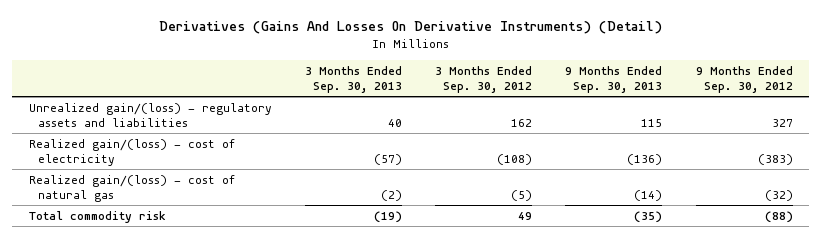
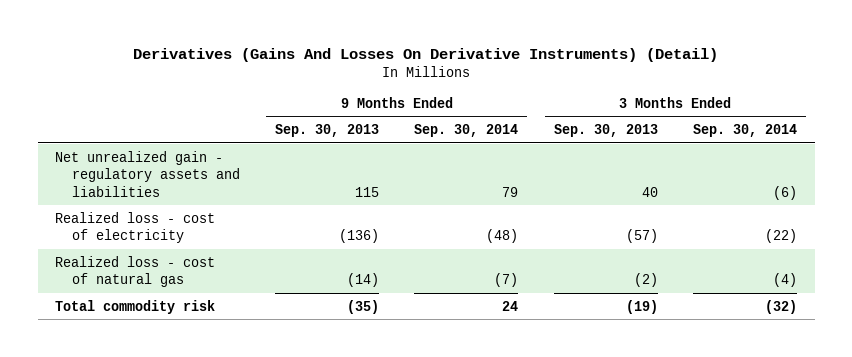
- | 3 Months Ended Sep. 30, 2013 | 3 Months Ended Sep. 30, 2012 | 9 Months Ended Sep. 30, 2013 | 9 Months Ended Sep. 30, 2012
+ | 9 Months Ended Sep. 30, 2013 | 9 Months Ended Sep. 30, 2014 | 3 Months Ended Sep. 30, 2013 | 3 Months Ended Sep. 30, 2014
- Unrealized gain/(loss) - regulatory assets and liabilities | 40 | 162 | 115 | 327
- Realized gain/(loss) - cost of electricity | (57) | (108) | (136) | (383)
- Realized gain/(loss) - cost of natural gas | (2) | (5) | (14) | (32)
+ Net unrealized gain - regulatory assets and liabilities | 115 | 79 | 40 | (6)
+ Realized loss - cost of electricity | (136) | (48) | (57) | (22)
+ Realized loss - cost of natural gas | (14) | (7) | (2) | (4)

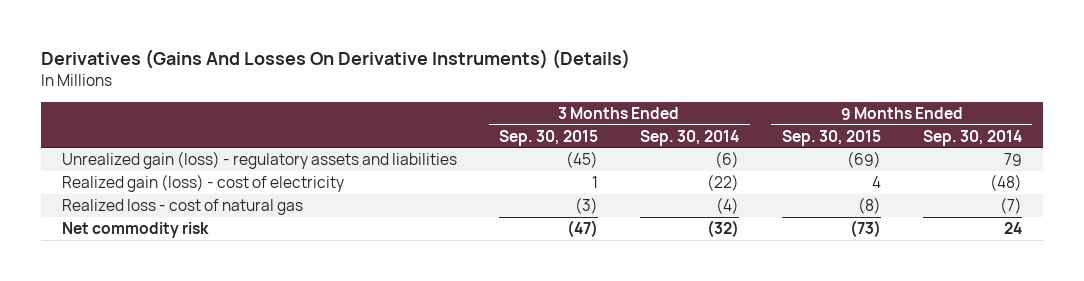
- Derivatives (Gains And Losses On Derivative Instruments) (Detail)
+ Derivatives (Gains And Losses On Derivative Instruments) (Details)
- | 9 Months Ended Sep. 30, 2013 | 9 Months Ended Sep. 30, 2014 | 3 Months Ended Sep. 30, 2013 | 3 Months Ended Sep. 30, 2014
+ | 3 Months Ended Sep. 30, 2015 | 3 Months Ended Sep. 30, 2014 | 9 Months Ended Sep. 30, 2015 | 9 Months Ended Sep. 30, 2014
- Net unrealized gain - regulatory assets and liabilities | 115 | 79 | 40 | (6)
- Realized loss - cost of electricity | (136) | (48) | (57) | (22)
+ Unrealized gain (loss) - regulatory assets and liabilities | (45) | (6) | (69) | 79
+ Realized gain (loss) - cost of electricity | 1 | (22) | 4 | (48)
- Total commodity risk | (35) | 24 | (19) | (32)
+ Net commodity risk | (47) | (32) | (73) | 24

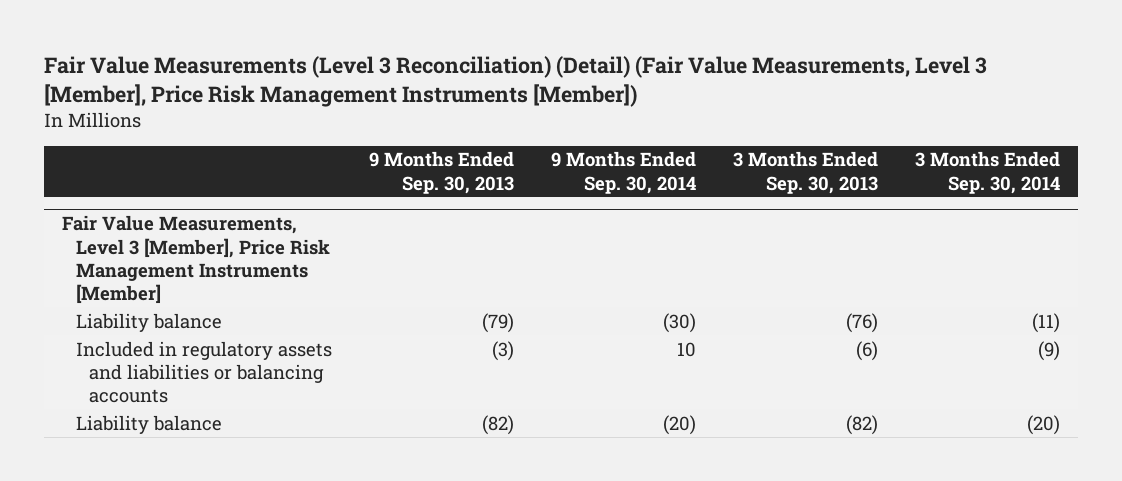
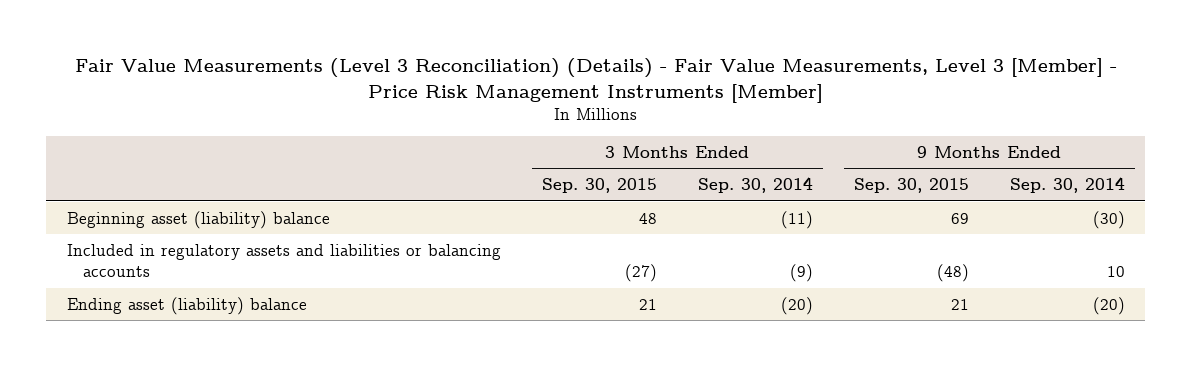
- Fair Value Measurements (Level 3 Reconciliation) (Detail) (Fair Value Measurements, Level 3 [Member], Price Risk Management Instruments [Member])
+ Fair Value Measurements (Level 3 Reconciliation) (Details) - Fair Value Measurements, Level 3 [Member] - Price Risk Management Instruments [Member]
- | 9 Months Ended Sep. 30, 2013 | 9 Months Ended Sep. 30, 2014 | 3 Months Ended Sep. 30, 2013 | 3 Months Ended Sep. 30, 2014
+ | 3 Months Ended Sep. 30, 2015 | 3 Months Ended Sep. 30, 2014 | 9 Months Ended Sep. 30, 2015 | 9 Months Ended Sep. 30, 2014
- Fair Value Measurements, Level 3 [Member], Price Risk Management Instruments [Member]
- Liability balance | (79) | (30) | (76) | (11)
+ Beginning asset (liability) balance | 48 | (11) | 69 | (30)
- Liability balance | (82) | (20) | (82) | (20)
+ Ending asset (liability) balance | 21 | (20) | 21 | (20)

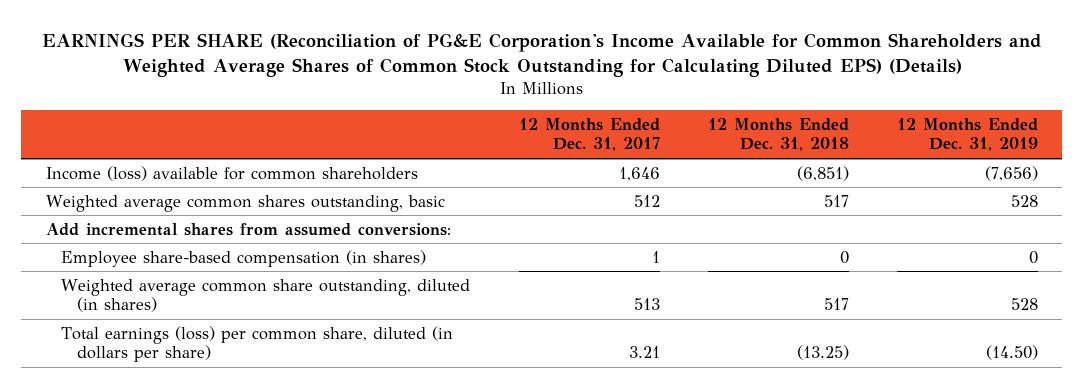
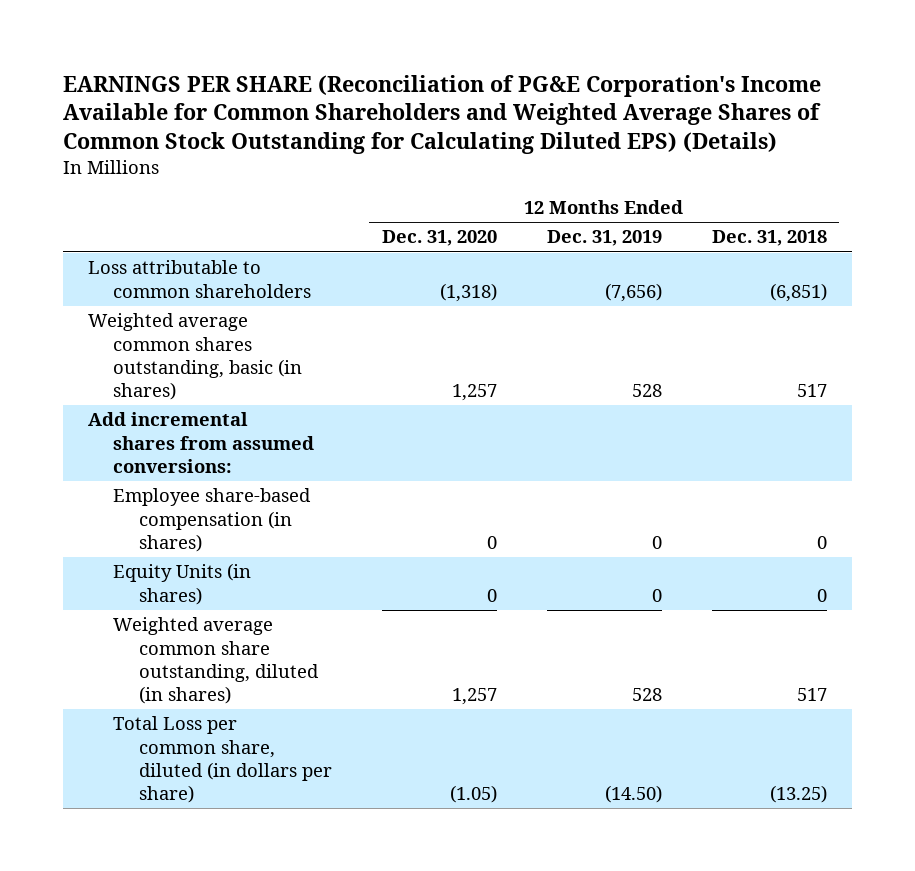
- | 12 Months Ended Dec. 31, 2017 | 12 Months Ended Dec. 31, 2018 | 12 Months Ended Dec. 31, 2019
+ | 12 Months Ended Dec. 31, 2020 | 12 Months Ended Dec. 31, 2019 | 12 Months Ended Dec. 31, 2018
- Income (loss) available for common shareholders | 1,646 | (6,851) | (7,656)
- Weighted average common shares outstanding, basic | 512 | 517 | 528
+ Loss attributable to common shareholders | (1,318) | (7,656) | (6,851)
+ Weighted average common shares outstanding, basic (in shares) | 1,257 | 528 | 517
+ Equity Units (in shares) | 0 | 0 | 0
- Total earnings (loss) per common share, diluted (in dollars per share) | 3.21 | (13.25) | (14.50)
+ Total Loss per common share, diluted (in dollars per share) | (1.05) | (14.50) | (13.25)

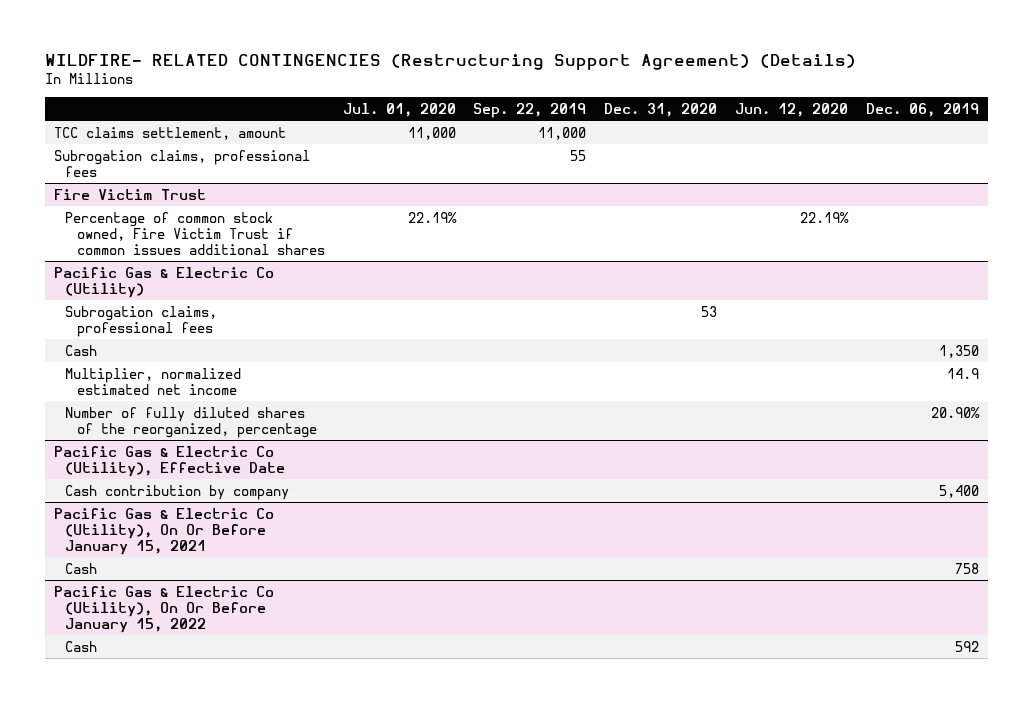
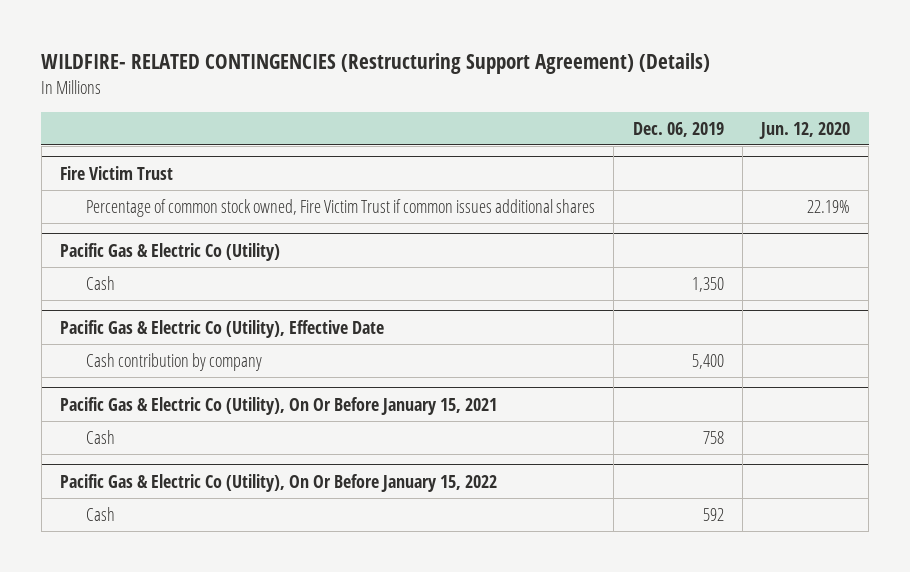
- | Jul. 01, 2020 | Sep. 22, 2019 | Dec. 31, 2020 | Jun. 12, 2020 | Dec. 06, 2019
+ | Dec. 06, 2019 | Jun. 12, 2020
- TCC claims settlement, amount | 11,000 | 11,000 | | |
- Subrogation claims, professional fees | | 55 | | |
@ Pacific Gas & Electric Co (Utility)
- Subrogation claims, professional fees | | | 53 | |
- Multiplier, normalized estimated net income | | | | | 14.9
- Number of fully diluted shares of the reorganized, percentage | | | | | 20.90%

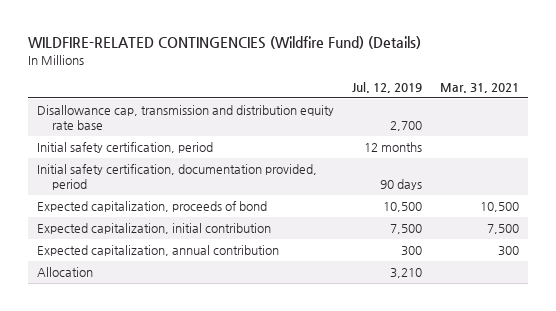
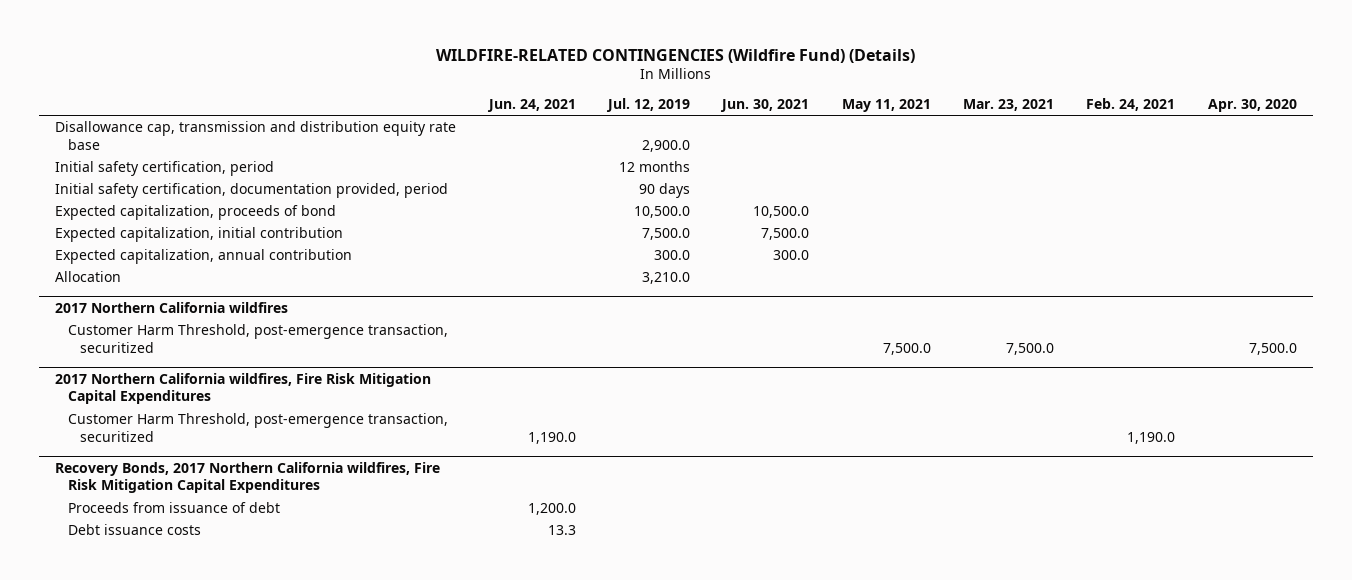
- | Jul. 12, 2019 | Mar. 31, 2021
+ | Jun. 24, 2021 | Jul. 12, 2019 | Jun. 30, 2021 | May 11, 2021 | Mar. 23, 2021 | Feb. 24, 2021 | Apr. 30, 2020
- Disallowance cap, transmission and distribution equity rate base | 2,700 |
+ Disallowance cap, transmission and distribution equity rate base | | 2,900.0 | | | | |
- Expected capitalization, proceeds of bond | 10,500 | 10,500
- Expected capitalization, initial contribution | 7,500 | 7,500
- Expected capitalization, annual contribution | 300 | 300
- Allocation | 3,210 |
+ Expected capitalization, proceeds of bond | | 10,500.0 | 10,500.0 | | | |
+ Expected capitalization, initial contribution | | 7,500.0 | 7,500.0 | | | |
+ Expected capitalization, annual contribution | | 300.0 | 300.0 | | | |
+ Allocation | | 3,210.0 | | | | |
+ 2017 Northern California wildfires
+ Customer Harm Threshold, post-emergence transaction, securitized | | | | 7,500.0 | 7,500.0 | | 7,500.0
+ 2017 Northern California wildfires, Fire Risk Mitigation Capital Expenditures
+ Customer Harm Threshold, post-emergence transaction, securitized | 1,190.0 | | | | | 1,190.0 |
+ Recovery Bonds, 2017 Northern California wildfires, Fire Risk Mitigation Capital Expenditures
+ Proceeds from issuance of debt | 1,200.0 | | | | | |
+ Debt issuance costs | 13.3 | | | | | |

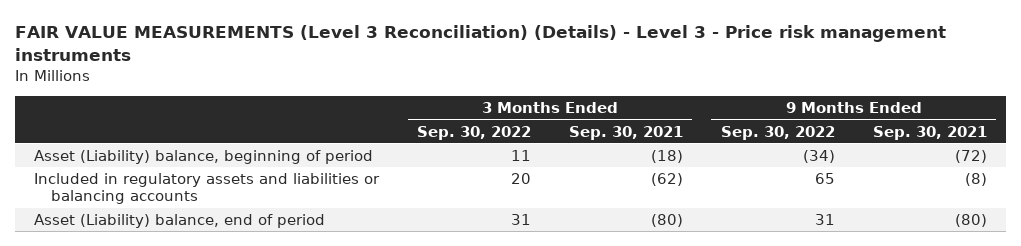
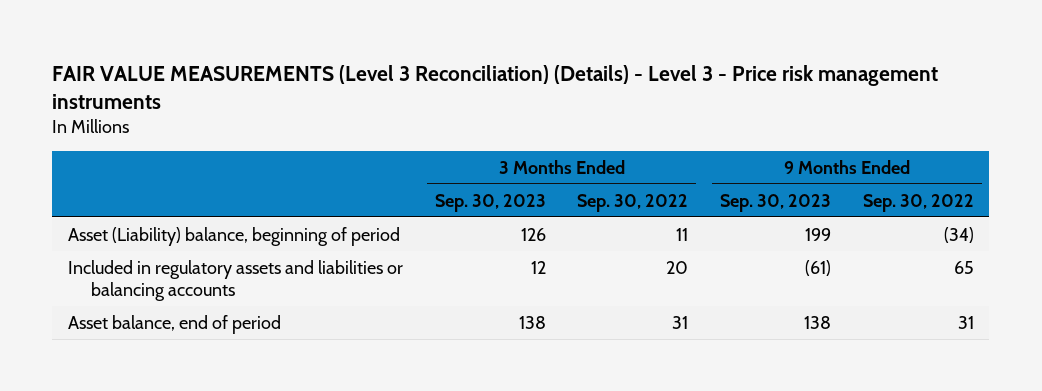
- | 3 Months Ended Sep. 30, 2022 | 3 Months Ended Sep. 30, 2021 | 9 Months Ended Sep. 30, 2022 | 9 Months Ended Sep. 30, 2021
+ | 3 Months Ended Sep. 30, 2023 | 3 Months Ended Sep. 30, 2022 | 9 Months Ended Sep. 30, 2023 | 9 Months Ended Sep. 30, 2022
- Asset (Liability) balance, end of period | 31 | (80) | 31 | (80)
+ Asset balance, end of period | 138 | 31 | 138 | 31

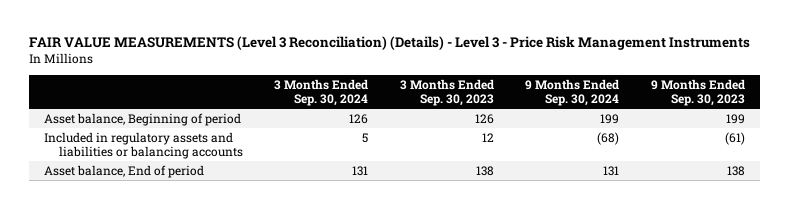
- FAIR VALUE MEASUREMENTS (Level 3 Reconciliation) (Details) - Level 3 - Price risk management instruments
+ FAIR VALUE MEASUREMENTS (Level 3 Reconciliation) (Details) - Level 3 - Price Risk Management Instruments
- | 3 Months Ended Sep. 30, 2023 | 3 Months Ended Sep. 30, 2022 | 9 Months Ended Sep. 30, 2023 | 9 Months Ended Sep. 30, 2022
+ | 3 Months Ended Sep. 30, 2024 | 3 Months Ended Sep. 30, 2023 | 9 Months Ended Sep. 30, 2024 | 9 Months Ended Sep. 30, 2023
- Asset (Liability) balance, beginning of period | 126 | 11 | 199 | (34)
+ Asset balance, Beginning of period | 126 | 126 | 199 | 199
- Asset balance, end of period | 138 | 31 | 138 | 31
+ Asset balance, End of period | 131 | 138 | 131 | 138

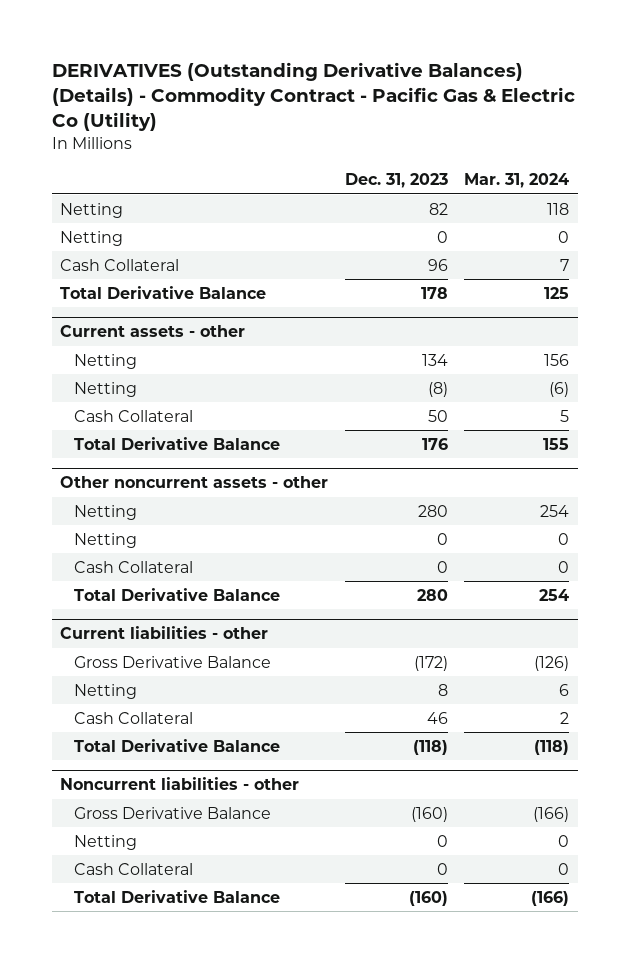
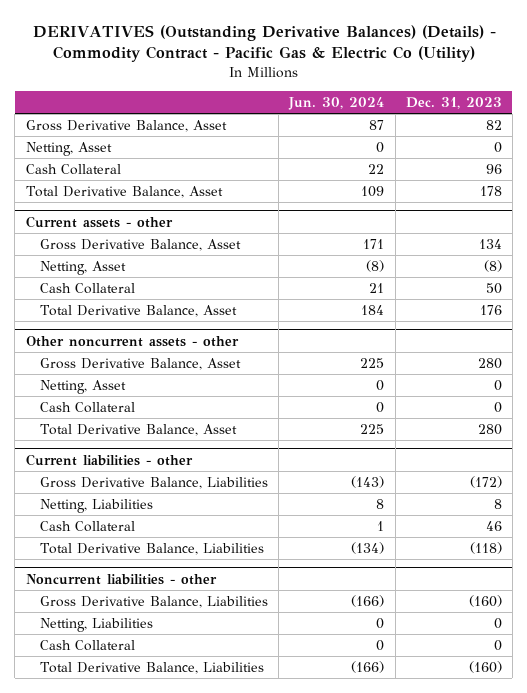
- | Dec. 31, 2023 | Mar. 31, 2024
+ | Jun. 30, 2024 | Dec. 31, 2023
- Netting | 82 | 118
- Netting | 0 | 0
+ Gross Derivative Balance, Asset | 87 | 82
+ Netting, Asset | 0 | 0
- Total Derivative Balance | 178 | 125
+ Total Derivative Balance, Asset | 109 | 178
@ Current assets - other
- Netting | 134 | 156
- Netting | (8) | (6)
+ Gross Derivative Balance, Asset | 171 | 134
+ Netting, Asset | (8) | (8)
- Total Derivative Balance | 176 | 155
+ Total Derivative Balance, Asset | 184 | 176
@ Other noncurrent assets - other
- Netting | 280 | 254
- Netting | 0 | 0
+ Gross Derivative Balance, Asset | 225 | 280
+ Netting, Asset | 0 | 0
- Total Derivative Balance | 280 | 254
+ Total Derivative Balance, Asset | 225 | 280
@ Current liabilities - other
- Gross Derivative Balance | (172) | (126)
- Netting | 8 | 6
+ Gross Derivative Balance, Liabilities | (143) | (172)
+ Netting, Liabilities | 8 | 8
- Total Derivative Balance | (118) | (118)
+ Total Derivative Balance, Liabilities | (134) | (118)
@ Noncurrent liabilities - other
- Gross Derivative Balance | (160) | (166)
- Netting | 0 | 0
+ Gross Derivative Balance, Liabilities | (166) | (160)
+ Netting, Liabilities | 0 | 0
- Total Derivative Balance | (160) | (166)
+ Total Derivative Balance, Liabilities | (166) | (160)

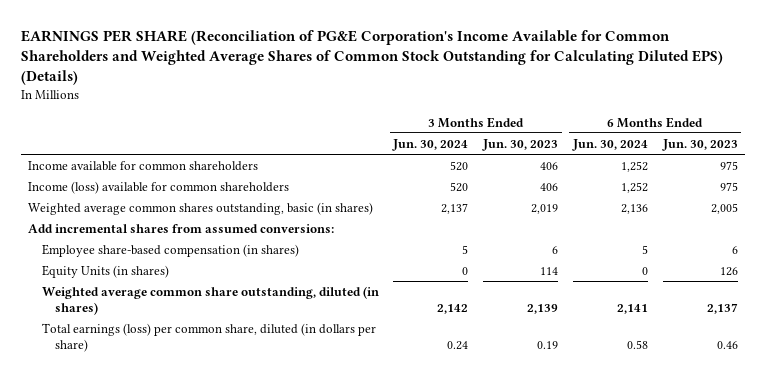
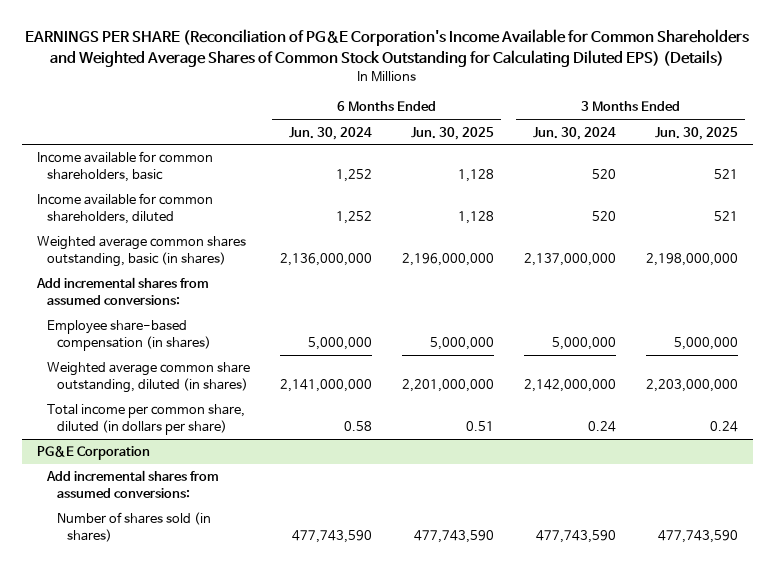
- | 3 Months Ended Jun. 30, 2024 | 3 Months Ended Jun. 30, 2023 | 6 Months Ended Jun. 30, 2024 | 6 Months Ended Jun. 30, 2023
+ | 6 Months Ended Jun. 30, 2024 | 6 Months Ended Jun. 30, 2025 | 3 Months Ended Jun. 30, 2024 | 3 Months Ended Jun. 30, 2025
- Income available for common shareholders | 520 | 406 | 1,252 | 975
- Income (loss) available for common shareholders | 520 | 406 | 1,252 | 975
- Weighted average common shares outstanding, basic (in shares) | 2,137 | 2,019 | 2,136 | 2,005
+ Income available for common shareholders, basic | 1,252 | 1,128 | 520 | 521
+ Income available for common shareholders, diluted | 1,252 | 1,128 | 520 | 521
+ Weighted average common shares outstanding, basic (in shares) | 2,136,000,000 | 2,196,000,000 | 2,137,000,000 | 2,198,000,000
- Employee share-based compensation (in shares) | 5 | 6 | 5 | 6
- Equity Units (in shares) | 0 | 114 | 0 | 126
- Weighted average common share outstanding, diluted (in shares) | 2,142 | 2,139 | 2,141 | 2,137
- Total earnings (loss) per common share, diluted (in dollars per share) | 0.24 | 0.19 | 0.58 | 0.46
+ Employee share-based compensation (in shares) | 5,000,000 | 5,000,000 | 5,000,000 | 5,000,000
+ Weighted average common share outstanding, diluted (in shares) | 2,141,000,000 | 2,201,000,000 | 2,142,000,000 | 2,203,000,000
+ Total income per common share, diluted (in dollars per share) | 0.58 | 0.51 | 0.24 | 0.24
+ PG&E Corporation
+ Add incremental shares from assumed conversions:
+ Number of shares sold (in shares) | 477,743,590 | 477,743,590 | 477,743,590 | 477,743,590

